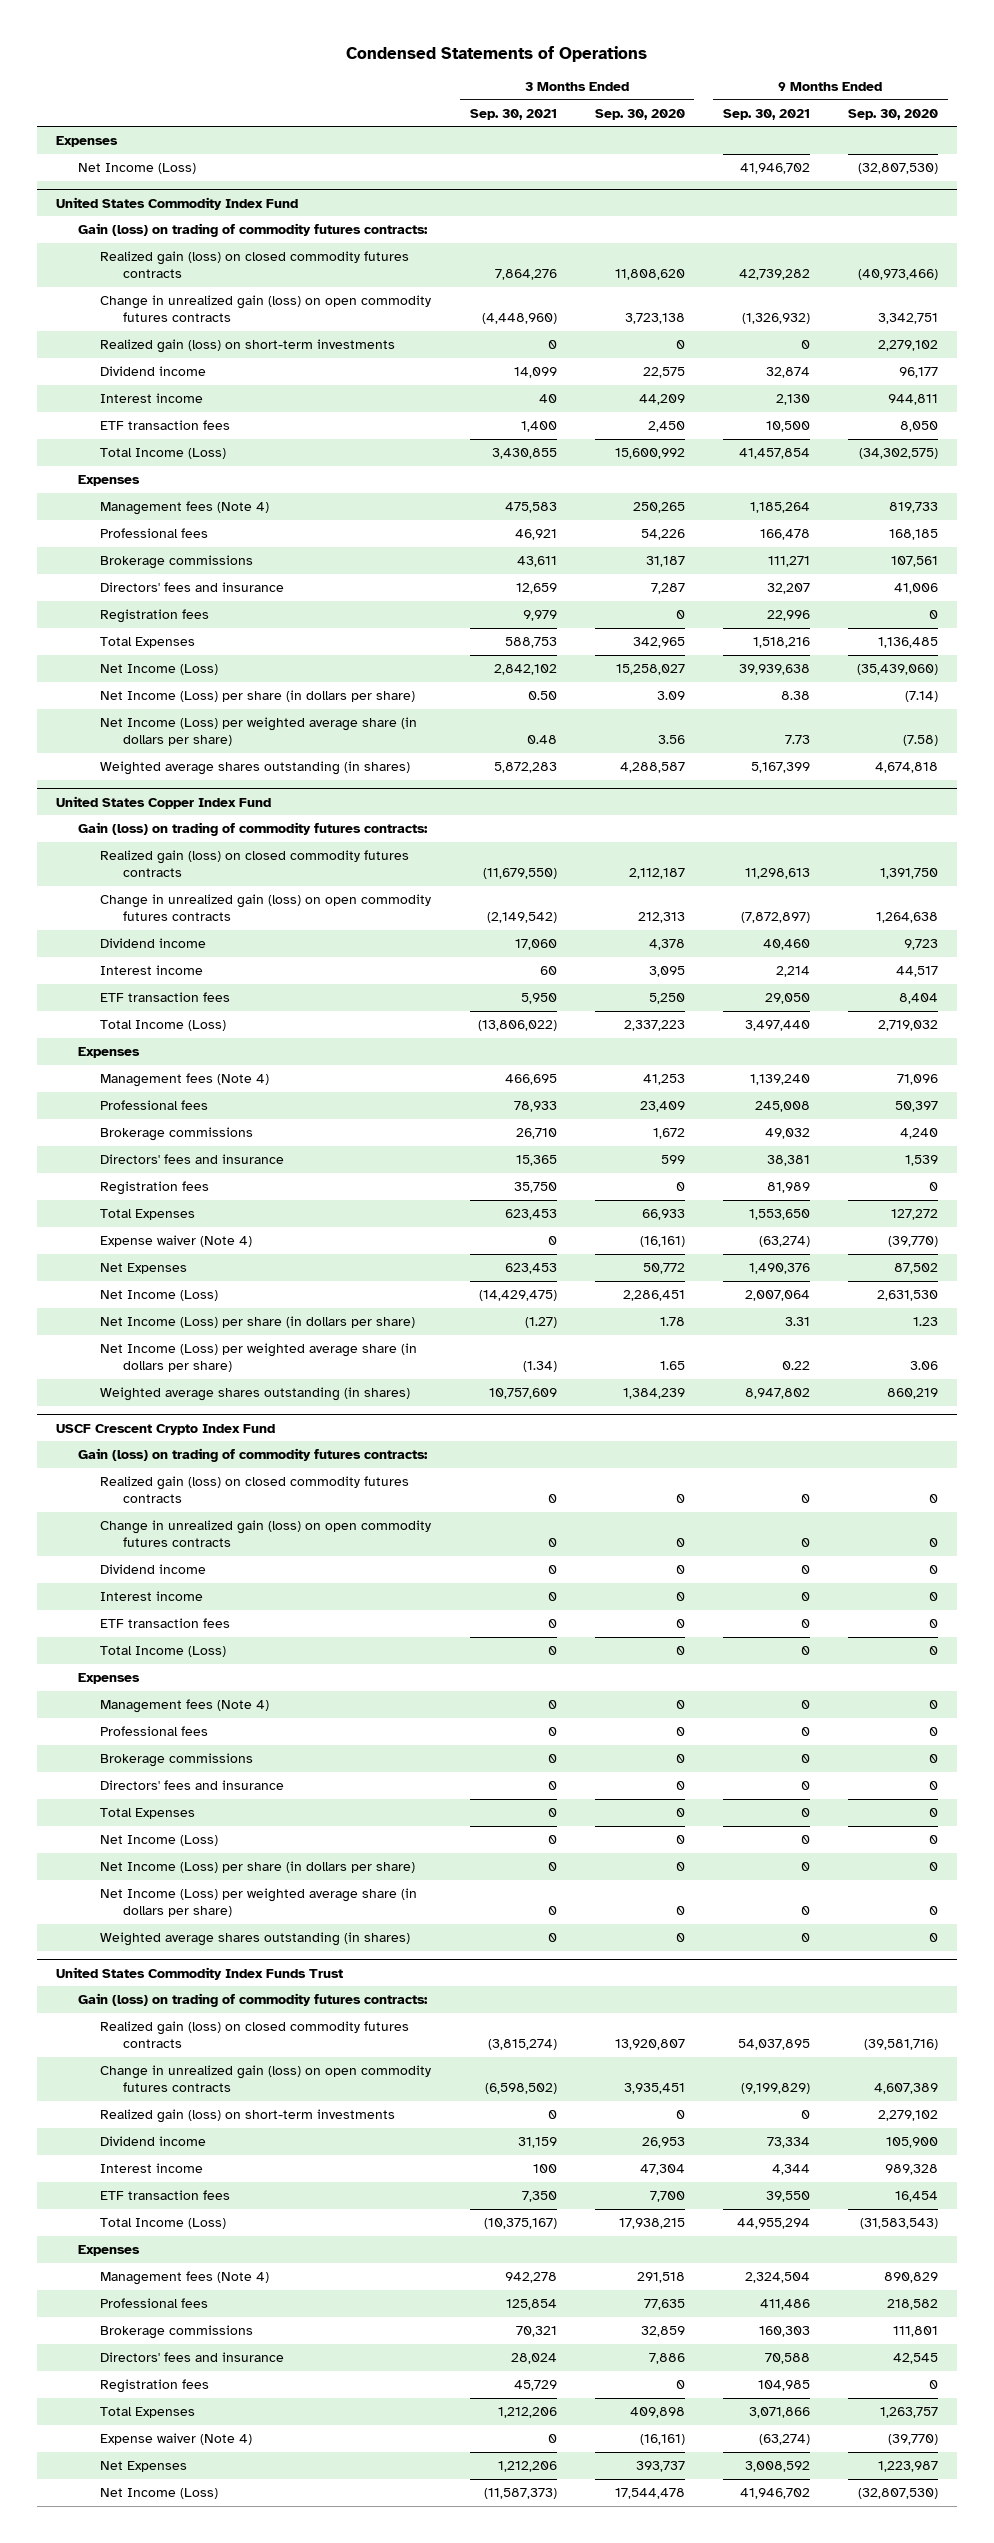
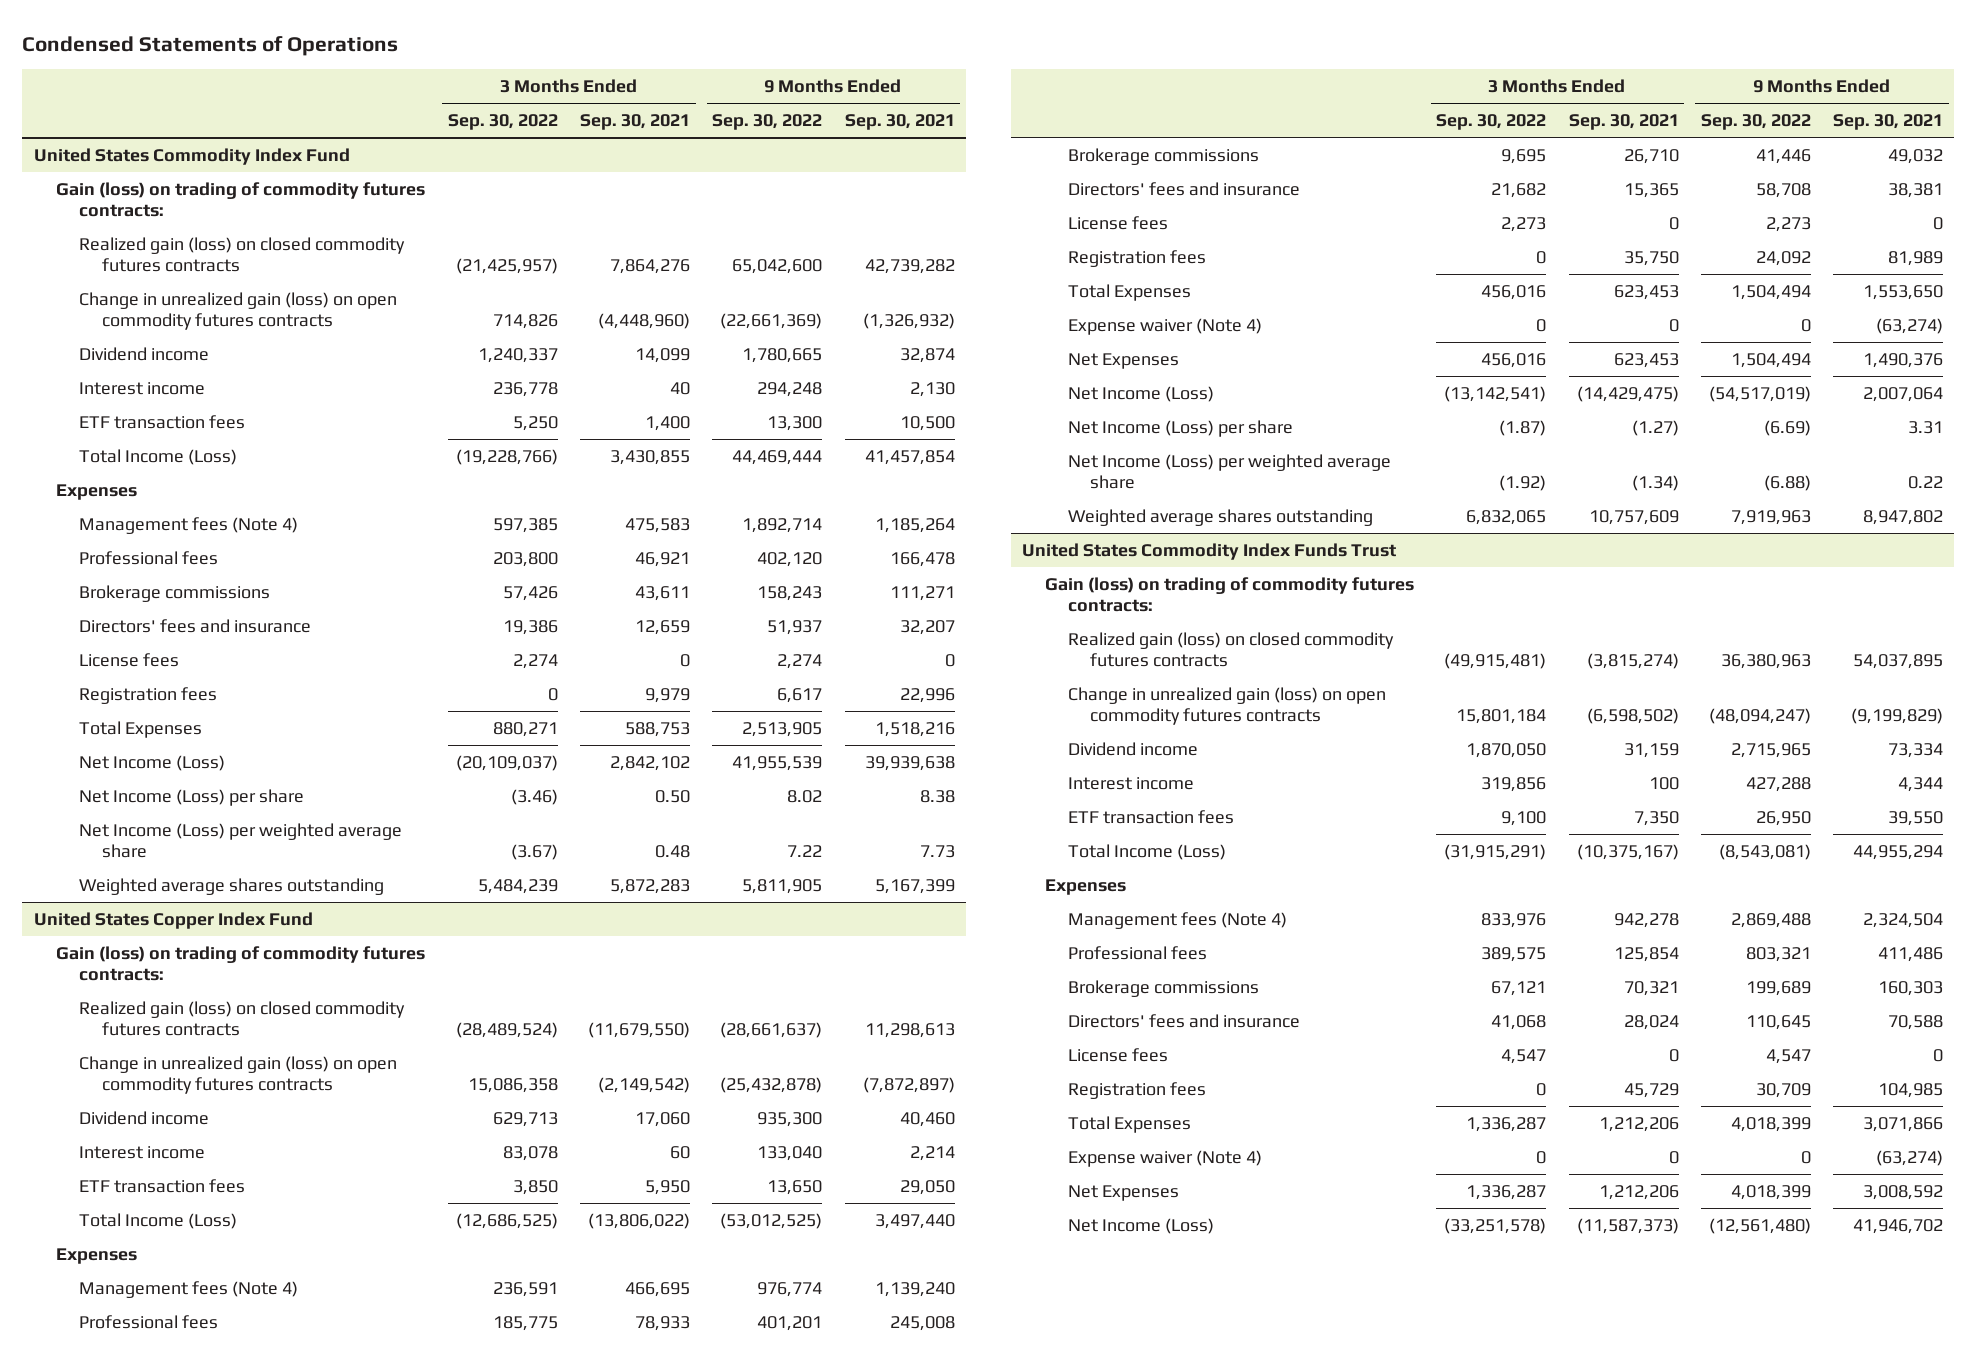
- | 3 Months Ended Sep. 30, 2021 | 3 Months Ended Sep. 30, 2020 | 9 Months Ended Sep. 30, 2021 | 9 Months Ended Sep. 30, 2020
+ | 3 Months Ended Sep. 30, 2022 | 3 Months Ended Sep. 30, 2021 | 9 Months Ended Sep. 30, 2022 | 9 Months Ended Sep. 30, 2021
- Expenses
- Net Income (Loss) | | | 41,946,702 | (32,807,530)
@ United States Commodity Index Fund
- Realized gain (loss) on short-term investments | 0 | 0 | 0 | 2,279,102
+ License fees | 2,274 | 0 | 2,274 | 0
- Net Income (Loss) per share (in dollars per share) | 0.50 | 3.09 | 8.38 | (7.14)
- Net Income (Loss) per weighted average share (in dollars per share) | 0.48 | 3.56 | 7.73 | (7.58)
- Weighted average shares outstanding (in shares) | 5,872,283 | 4,288,587 | 5,167,399 | 4,674,818
+ Net Income (Loss) per share | (3.46) | 0.50 | 8.02 | 8.38
+ Net Income (Loss) per weighted average share | (3.67) | 0.48 | 7.22 | 7.73
+ Weighted average shares outstanding | 5,484,239 | 5,872,283 | 5,811,905 | 5,167,399
@ United States Copper Index Fund
+ License fees | 2,273 | 0 | 2,273 | 0
- Net Income (Loss) per share (in dollars per share) | (1.27) | 1.78 | 3.31 | 1.23
- Net Income (Loss) per weighted average share (in dollars per share) | (1.34) | 1.65 | 0.22 | 3.06
- Weighted average shares outstanding (in shares) | 10,757,609 | 1,384,239 | 8,947,802 | 860,219
- USCF Crescent Crypto Index Fund
- Gain (loss) on trading of commodity futures contracts:
- Realized gain (loss) on closed commodity futures contracts | 0 | 0 | 0 | 0
- Change in unrealized gain (loss) on open commodity futures contracts | 0 | 0 | 0 | 0
- Dividend income | 0 | 0 | 0 | 0
- Interest income | 0 | 0 | 0 | 0
- ETF transaction fees | 0 | 0 | 0 | 0
- Total Income (Loss) | 0 | 0 | 0 | 0
- Expenses
- Management fees (Note 4) | 0 | 0 | 0 | 0
- Professional fees | 0 | 0 | 0 | 0
- Brokerage commissions | 0 | 0 | 0 | 0
- Directors' fees and insurance | 0 | 0 | 0 | 0
- Total Expenses | 0 | 0 | 0 | 0
- Net Income (Loss) | 0 | 0 | 0 | 0
- Net Income (Loss) per share (in dollars per share) | 0 | 0 | 0 | 0
- Net Income (Loss) per weighted average share (in dollars per share) | 0 | 0 | 0 | 0
- Weighted average shares outstanding (in shares) | 0 | 0 | 0 | 0
@ United States Copper Index Fund
+ Net Income (Loss) per share | (1.87) | (1.27) | (6.69) | 3.31
+ Net Income (Loss) per weighted average share | (1.92) | (1.34) | (6.88) | 0.22
+ Weighted average shares outstanding | 6,832,065 | 10,757,609 | 7,919,963 | 8,947,802
@ United States Commodity Index Funds Trust
- Realized gain (loss) on short-term investments | 0 | 0 | 0 | 2,279,102
+ License fees | 4,547 | 0 | 4,547 | 0

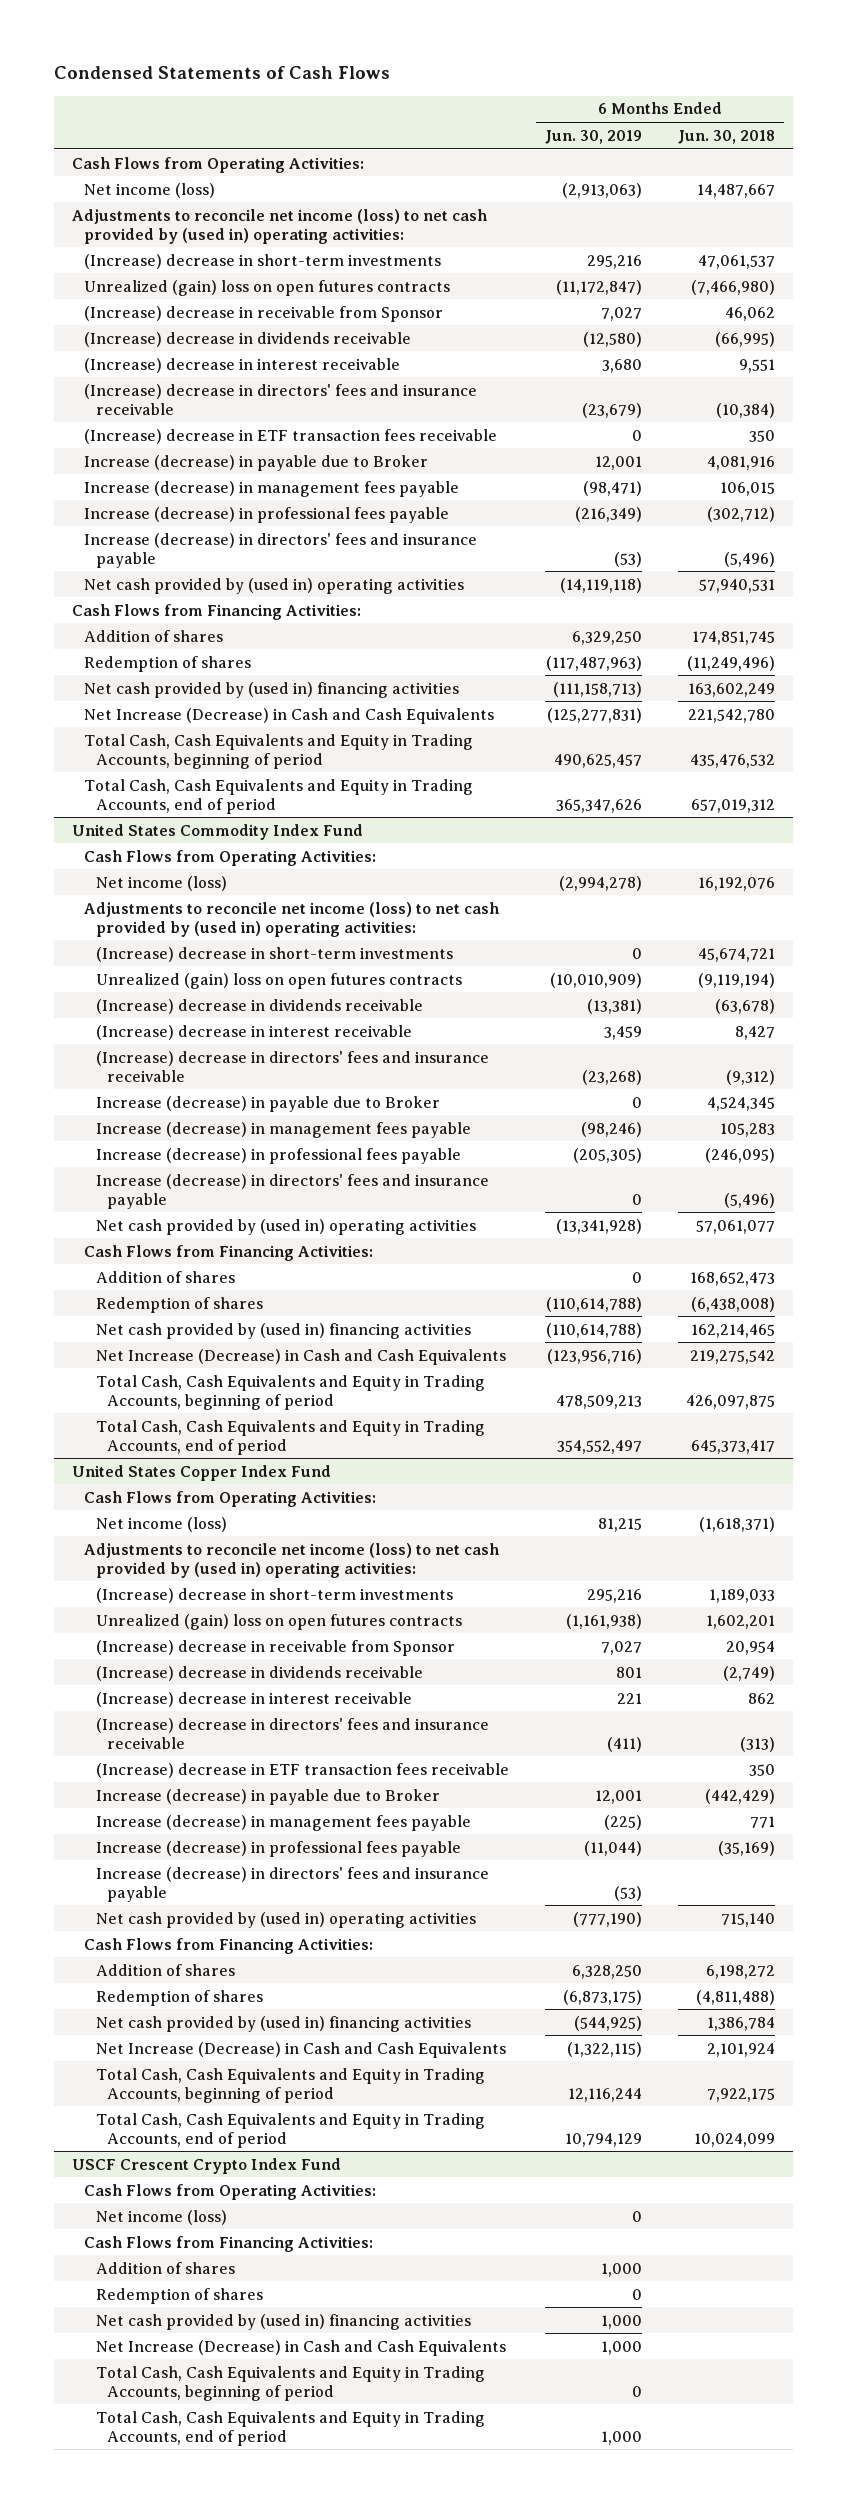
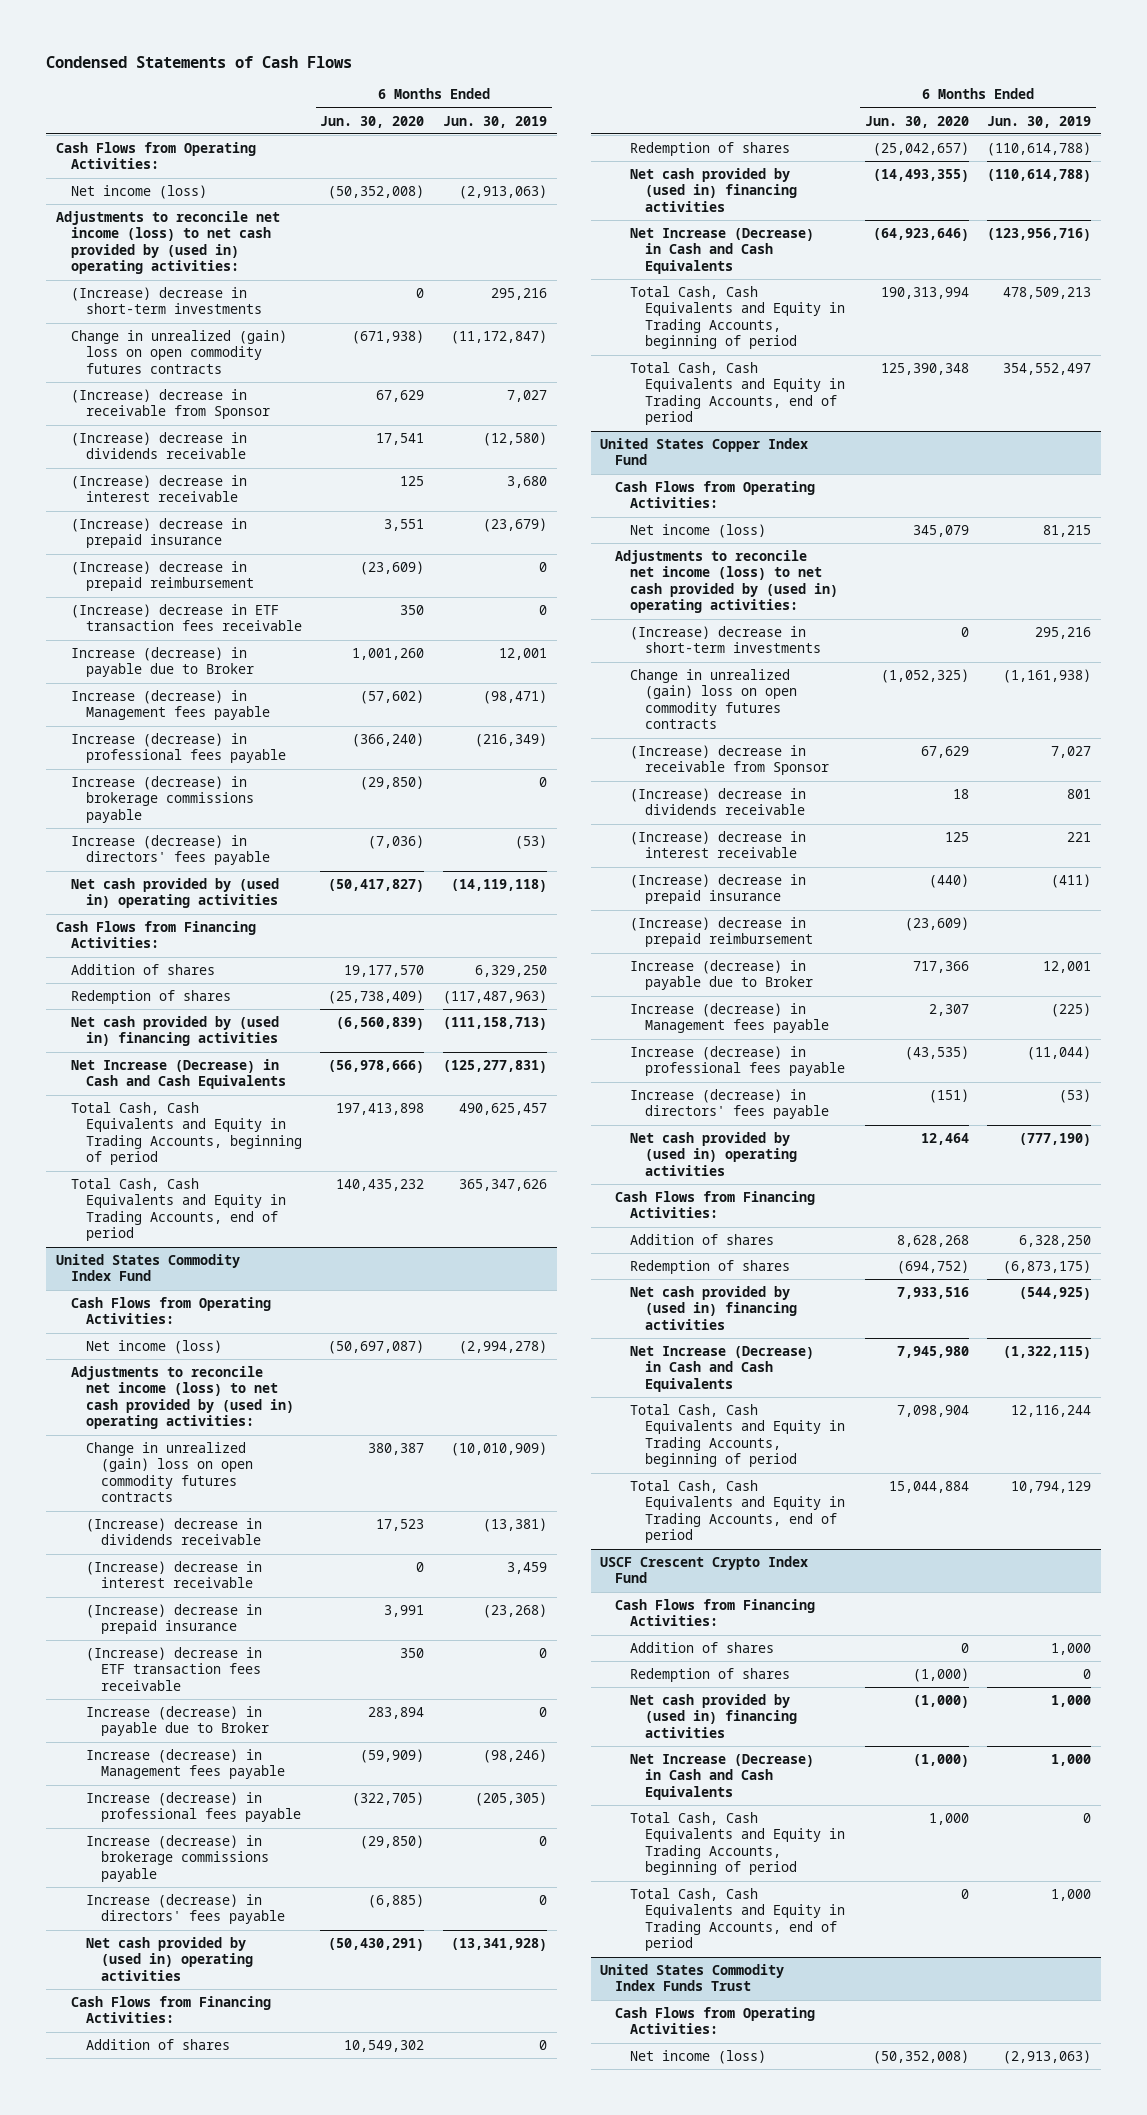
- | 6 Months Ended Jun. 30, 2019 | 6 Months Ended Jun. 30, 2018
+ | 6 Months Ended Jun. 30, 2020 | 6 Months Ended Jun. 30, 2019
- Unrealized (gain) loss on open futures contracts | (11,172,847) | (7,466,980)
+ Change in unrealized (gain) loss on open commodity futures contracts | (671,938) | (11,172,847)
- (Increase) decrease in directors' fees and insurance receivable | (23,679) | (10,384)
+ (Increase) decrease in prepaid insurance | 3,551 | (23,679)
+ (Increase) decrease in prepaid reimbursement | (23,609) | 0
- Increase (decrease) in management fees payable | (98,471) | 106,015
+ Increase (decrease) in Management fees payable | (57,602) | (98,471)
- Increase (decrease) in directors' fees and insurance payable | (53) | (5,496)
+ Increase (decrease) in brokerage commissions payable | (29,850) | 0
+ Increase (decrease) in directors' fees payable | (7,036) | (53)
@ United States Commodity Index Fund
- (Increase) decrease in short-term investments | 0 | 45,674,721
- Unrealized (gain) loss on open futures contracts | (10,010,909) | (9,119,194)
+ Change in unrealized (gain) loss on open commodity futures contracts | 380,387 | (10,010,909)
- (Increase) decrease in directors' fees and insurance receivable | (23,268) | (9,312)
+ (Increase) decrease in prepaid insurance | 3,991 | (23,268)
+ (Increase) decrease in ETF transaction fees receivable | 350 | 0
- Increase (decrease) in management fees payable | (98,246) | 105,283
+ Increase (decrease) in Management fees payable | (59,909) | (98,246)
- Increase (decrease) in directors' fees and insurance payable | 0 | (5,496)
+ Increase (decrease) in brokerage commissions payable | (29,850) | 0
+ Increase (decrease) in directors' fees payable | (6,885) | 0
@ United States Copper Index Fund
- Unrealized (gain) loss on open futures contracts | (1,161,938) | 1,602,201
+ Change in unrealized (gain) loss on open commodity futures contracts | (1,052,325) | (1,161,938)
- (Increase) decrease in directors' fees and insurance receivable | (411) | (313)
- (Increase) decrease in ETF transaction fees receivable | | 350
+ (Increase) decrease in prepaid insurance | (440) | (411)
+ (Increase) decrease in prepaid reimbursement | (23,609) |
- Increase (decrease) in management fees payable | (225) | 771
+ Increase (decrease) in Management fees payable | 2,307 | (225)
- Increase (decrease) in directors' fees and insurance payable | (53) |
+ Increase (decrease) in directors' fees payable | (151) | (53)
@ USCF Crescent Crypto Index Fund
- Cash Flows from Operating Activities:
- Net income (loss) | 0 |
+ United States Commodity Index Funds Trust
+ Cash Flows from Operating Activities:
+ Net income (loss) | (50,352,008) | (2,913,063)

